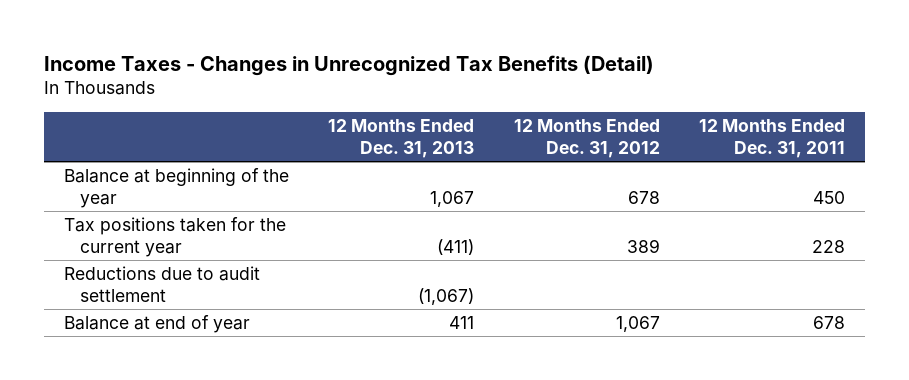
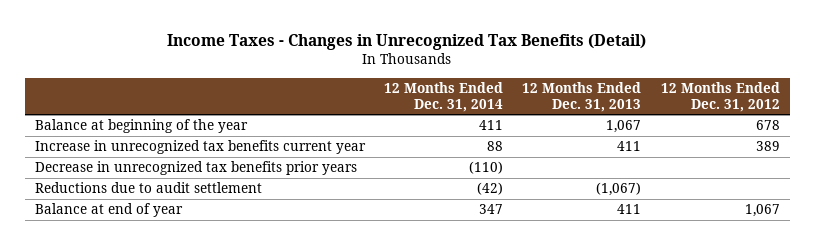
- | 12 Months Ended Dec. 31, 2013 | 12 Months Ended Dec. 31, 2012 | 12 Months Ended Dec. 31, 2011
+ | 12 Months Ended Dec. 31, 2014 | 12 Months Ended Dec. 31, 2013 | 12 Months Ended Dec. 31, 2012
- Tax positions taken for the current year | (411) | 389 | 228
+ Increase in unrecognized tax benefits current year | 88 | 411 | 389
+ Decrease in unrecognized tax benefits prior years | (110) | |

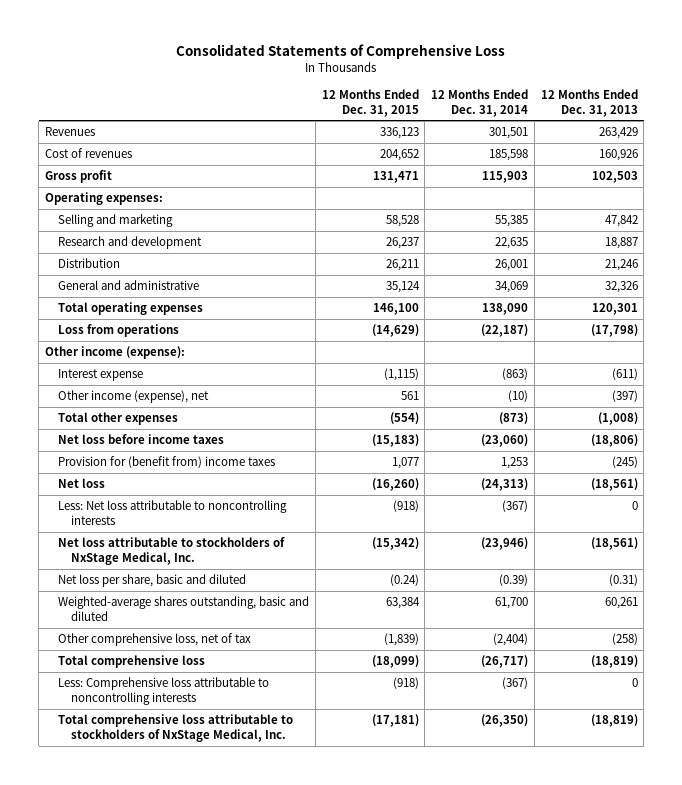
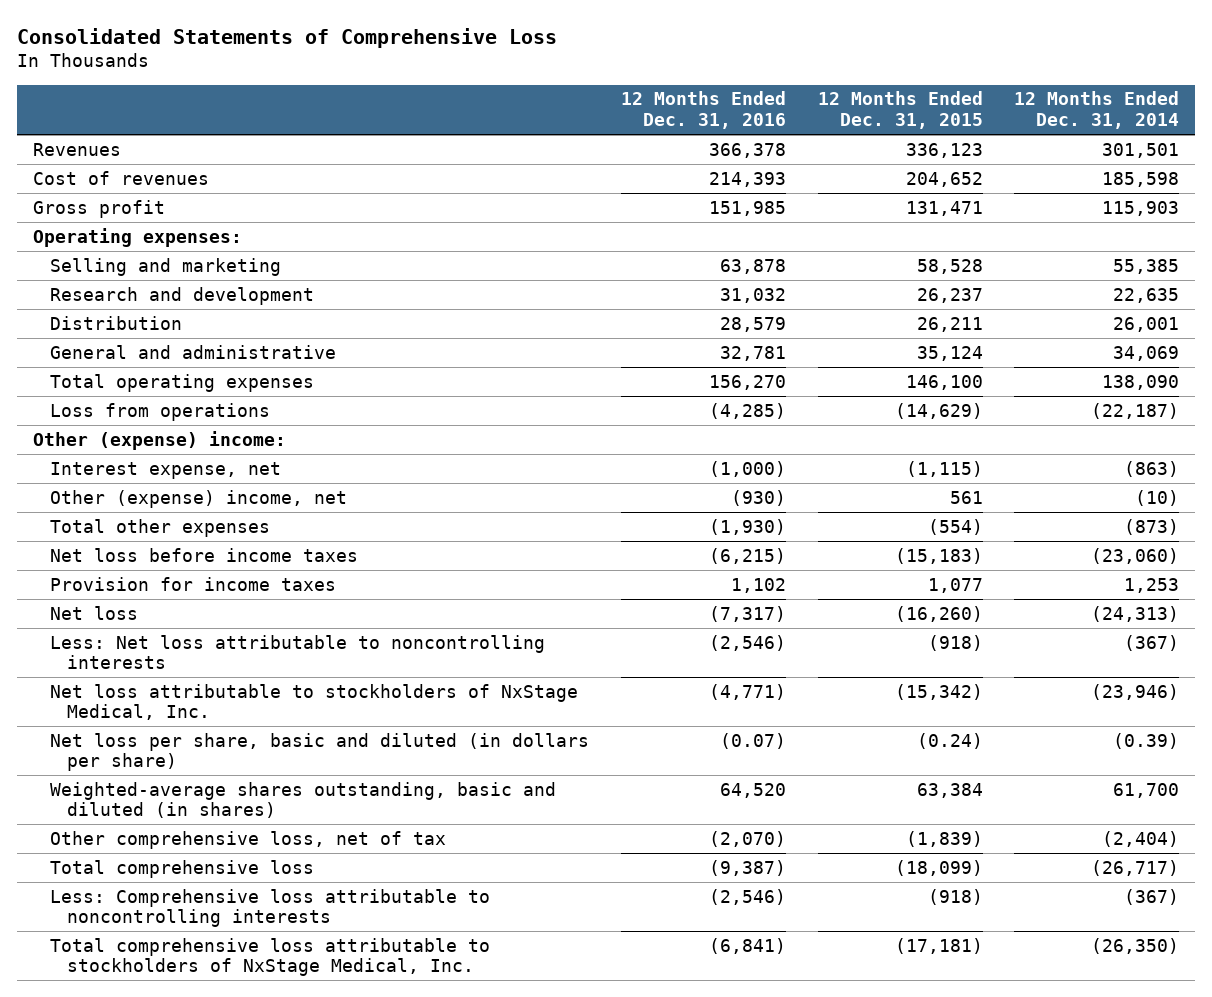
- | 12 Months Ended Dec. 31, 2015 | 12 Months Ended Dec. 31, 2014 | 12 Months Ended Dec. 31, 2013
+ | 12 Months Ended Dec. 31, 2016 | 12 Months Ended Dec. 31, 2015 | 12 Months Ended Dec. 31, 2014
- Other income (expense):
- Interest expense | (1,115) | (863) | (611)
- Other income (expense), net | 561 | (10) | (397)
+ Other (expense) income:
+ Interest expense, net | (1,000) | (1,115) | (863)
+ Other (expense) income, net | (930) | 561 | (10)
- Provision for (benefit from) income taxes | 1,077 | 1,253 | (245)
+ Provision for income taxes | 1,102 | 1,077 | 1,253
- Net loss per share, basic and diluted | (0.24) | (0.39) | (0.31)
- Weighted-average shares outstanding, basic and diluted | 63,384 | 61,700 | 60,261
+ Net loss per share, basic and diluted (in dollars per share) | (0.07) | (0.24) | (0.39)
+ Weighted-average shares outstanding, basic and diluted (in shares) | 64,520 | 63,384 | 61,700

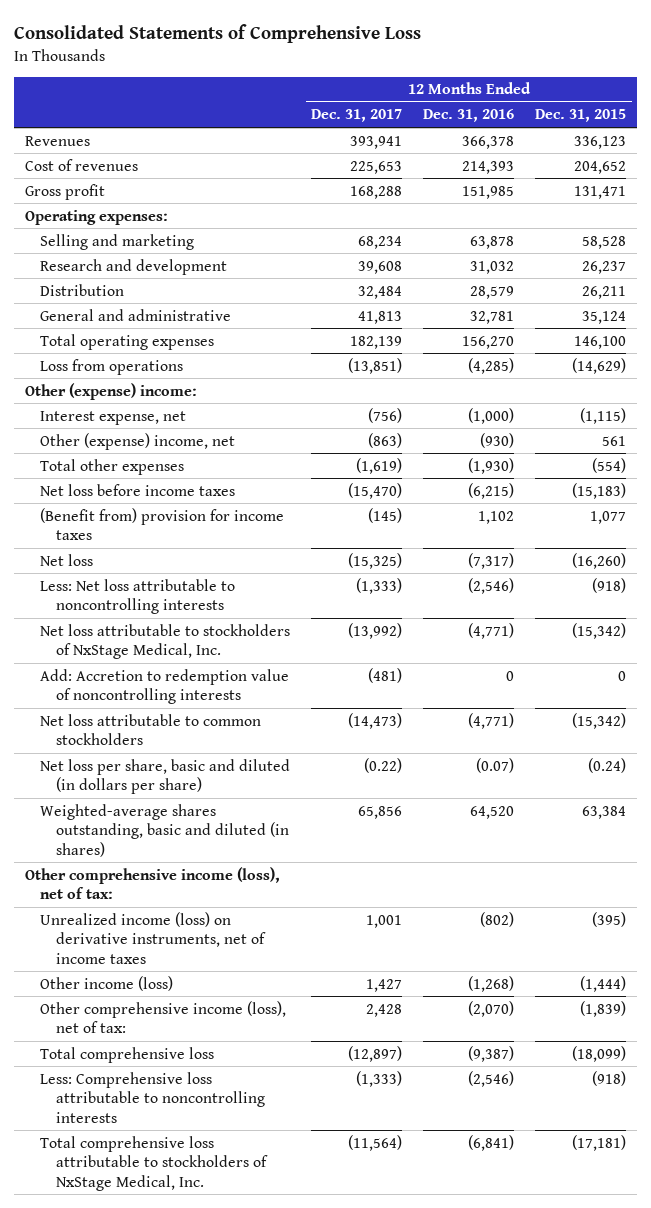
- | 12 Months Ended Dec. 31, 2016 | 12 Months Ended Dec. 31, 2015 | 12 Months Ended Dec. 31, 2014
+ | 12 Months Ended Dec. 31, 2017 | 12 Months Ended Dec. 31, 2016 | 12 Months Ended Dec. 31, 2015
- Provision for income taxes | 1,102 | 1,077 | 1,253
+ (Benefit from) provision for income taxes | (145) | 1,102 | 1,077
+ Add: Accretion to redemption value of noncontrolling interests | (481) | 0 | 0
+ Net loss attributable to common stockholders | (14,473) | (4,771) | (15,342)
- Other comprehensive loss, net of tax | (2,070) | (1,839) | (2,404)
+ Other comprehensive income (loss), net of tax:
+ Unrealized income (loss) on derivative instruments, net of income taxes | 1,001 | (802) | (395)
+ Other income (loss) | 1,427 | (1,268) | (1,444)
+ Other comprehensive income (loss), net of tax: | 2,428 | (2,070) | (1,839)

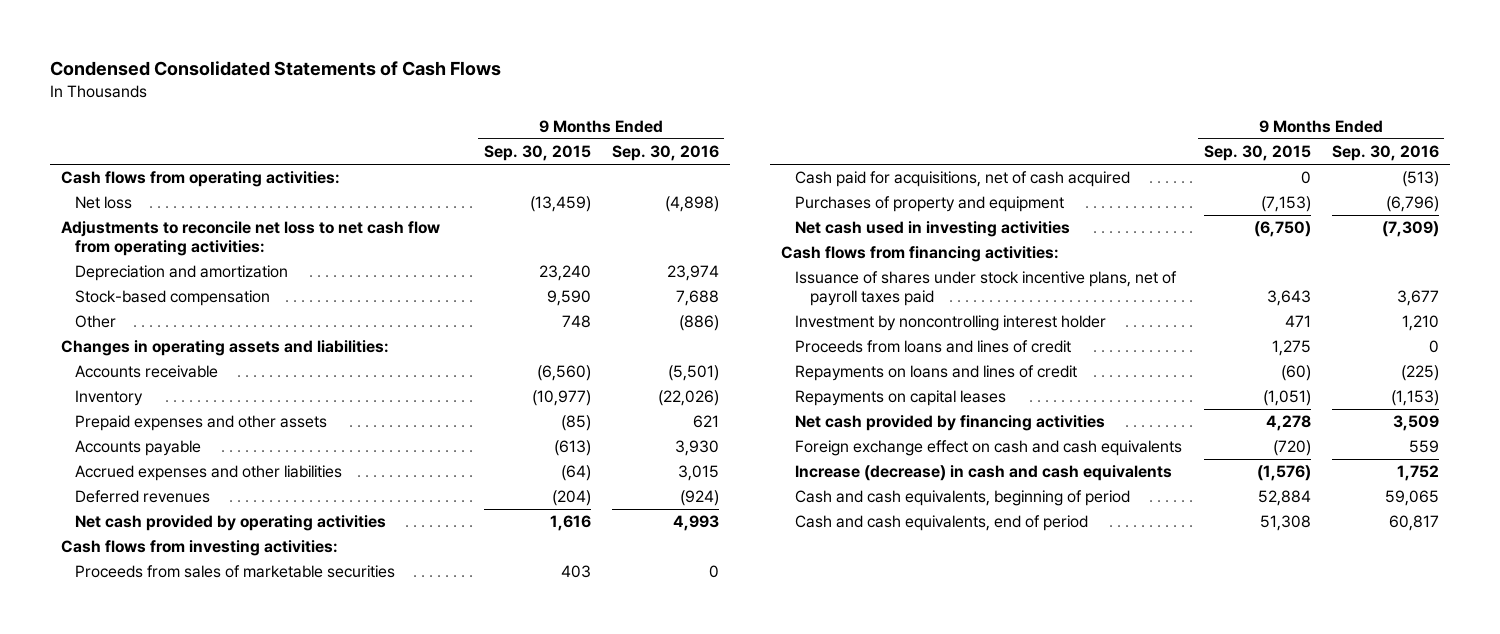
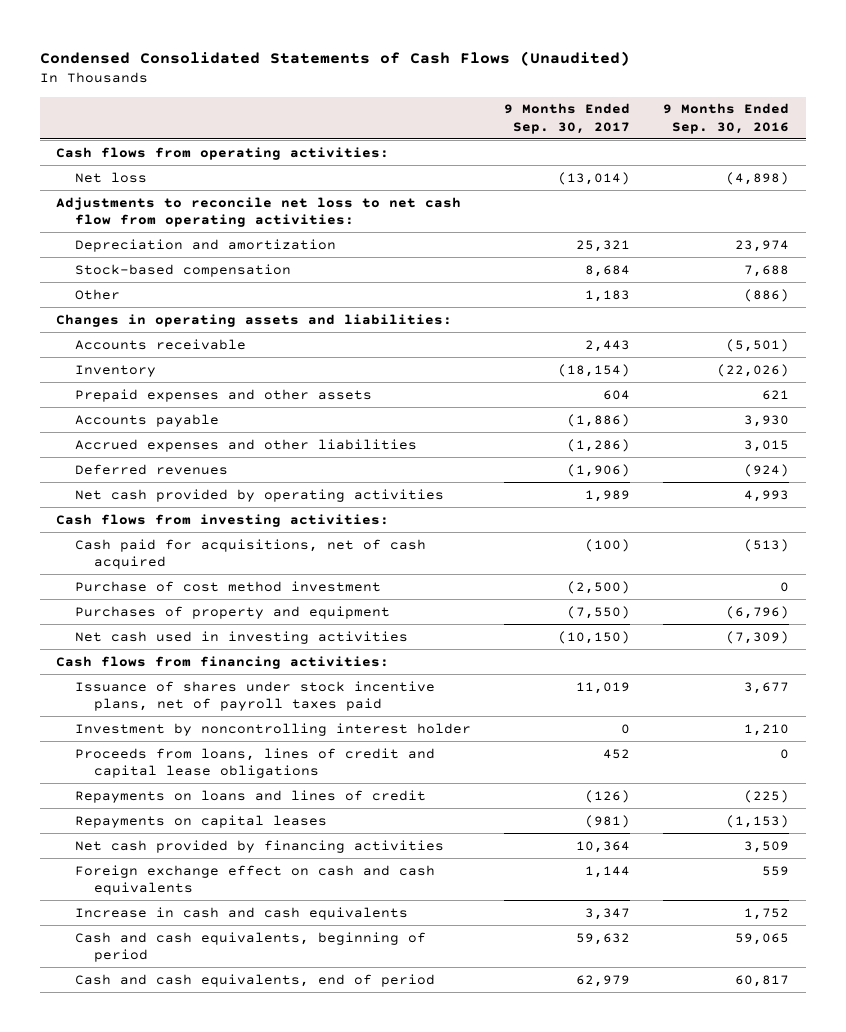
- Condensed Consolidated Statements of Cash Flows
+ Condensed Consolidated Statements of Cash Flows (Unaudited)
- | 9 Months Ended Sep. 30, 2015 | 9 Months Ended Sep. 30, 2016
+ | 9 Months Ended Sep. 30, 2017 | 9 Months Ended Sep. 30, 2016
- Proceeds from sales of marketable securities | 403 | 0
+ Purchase of cost method investment | (2,500) | 0
- Proceeds from loans and lines of credit | 1,275 | 0
+ Proceeds from loans, lines of credit and capital lease obligations | 452 | 0
- Increase (decrease) in cash and cash equivalents | (1,576) | 1,752
+ Increase in cash and cash equivalents | 3,347 | 1,752

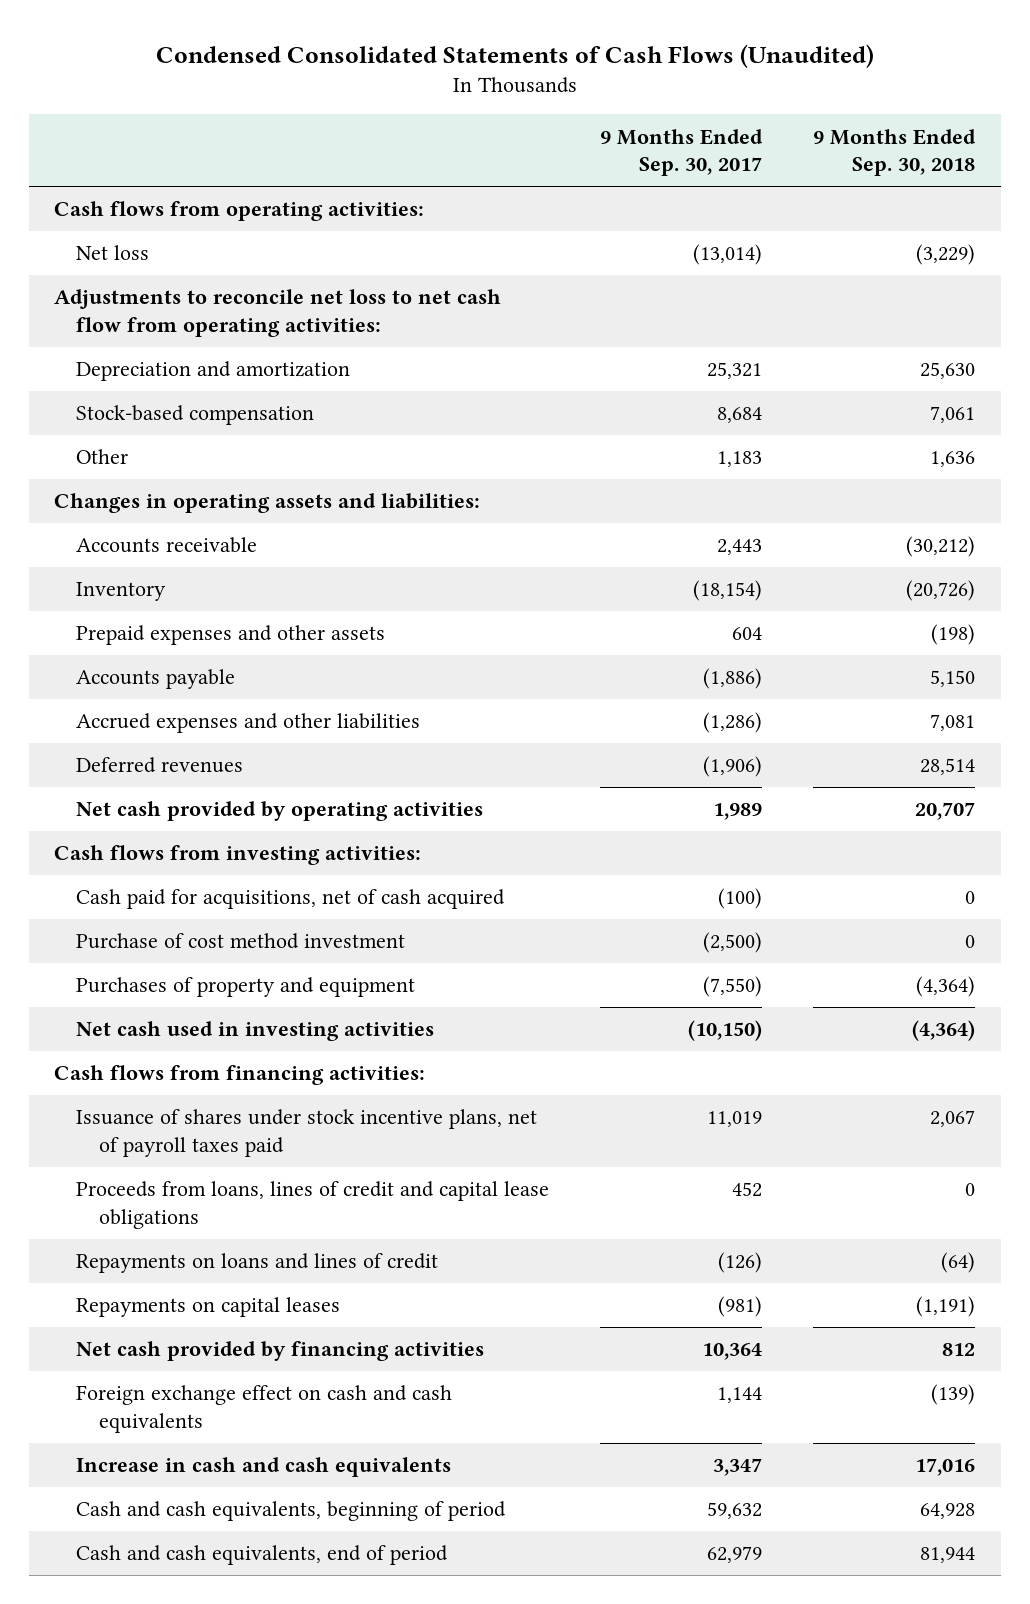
- | 9 Months Ended Sep. 30, 2017 | 9 Months Ended Sep. 30, 2016
+ | 9 Months Ended Sep. 30, 2017 | 9 Months Ended Sep. 30, 2018
- Investment by noncontrolling interest holder | 0 | 1,210

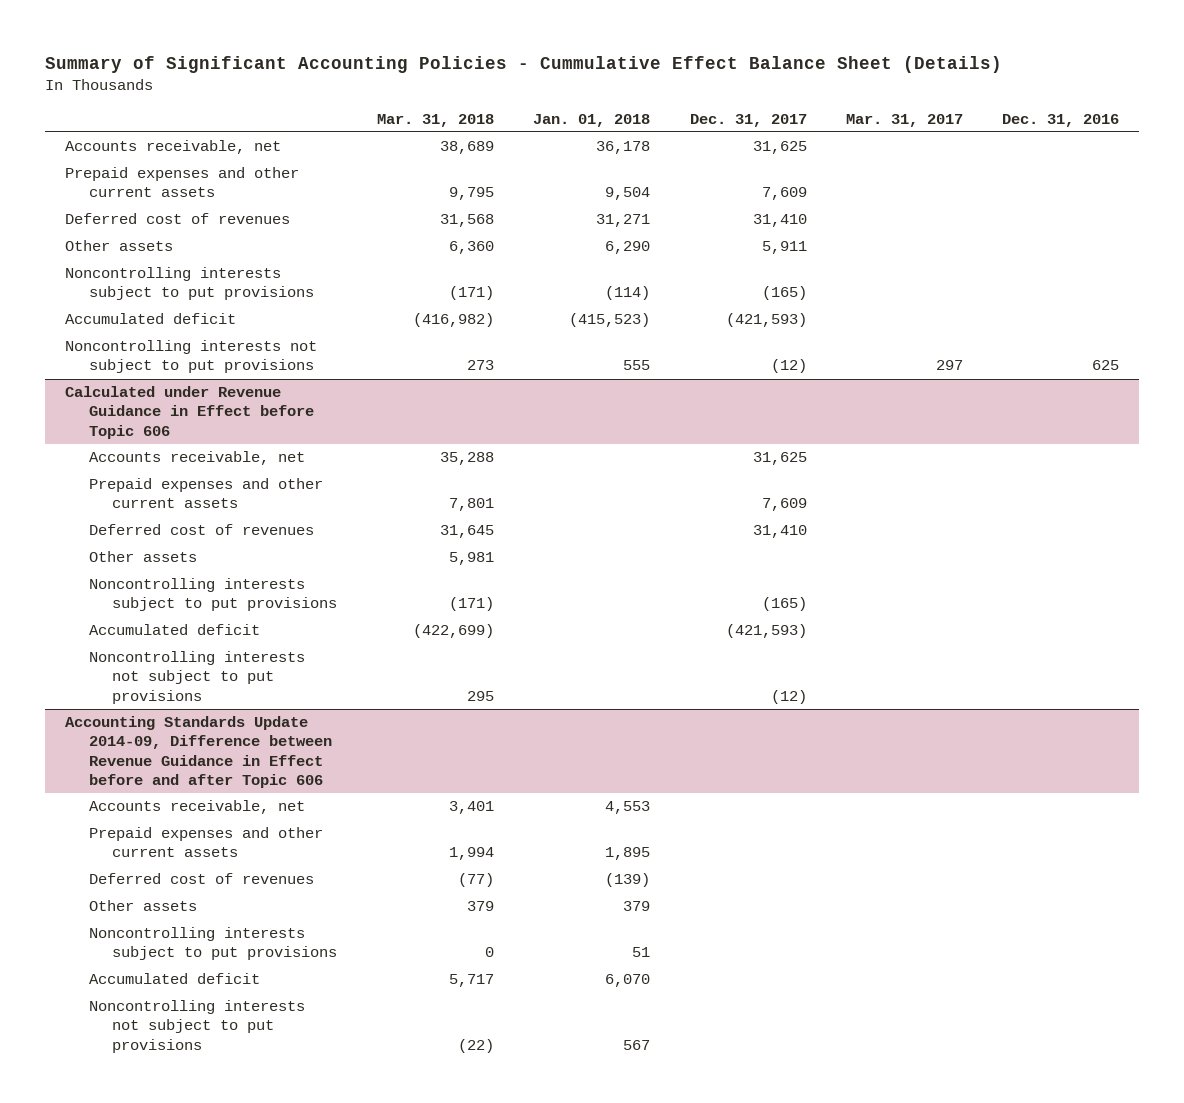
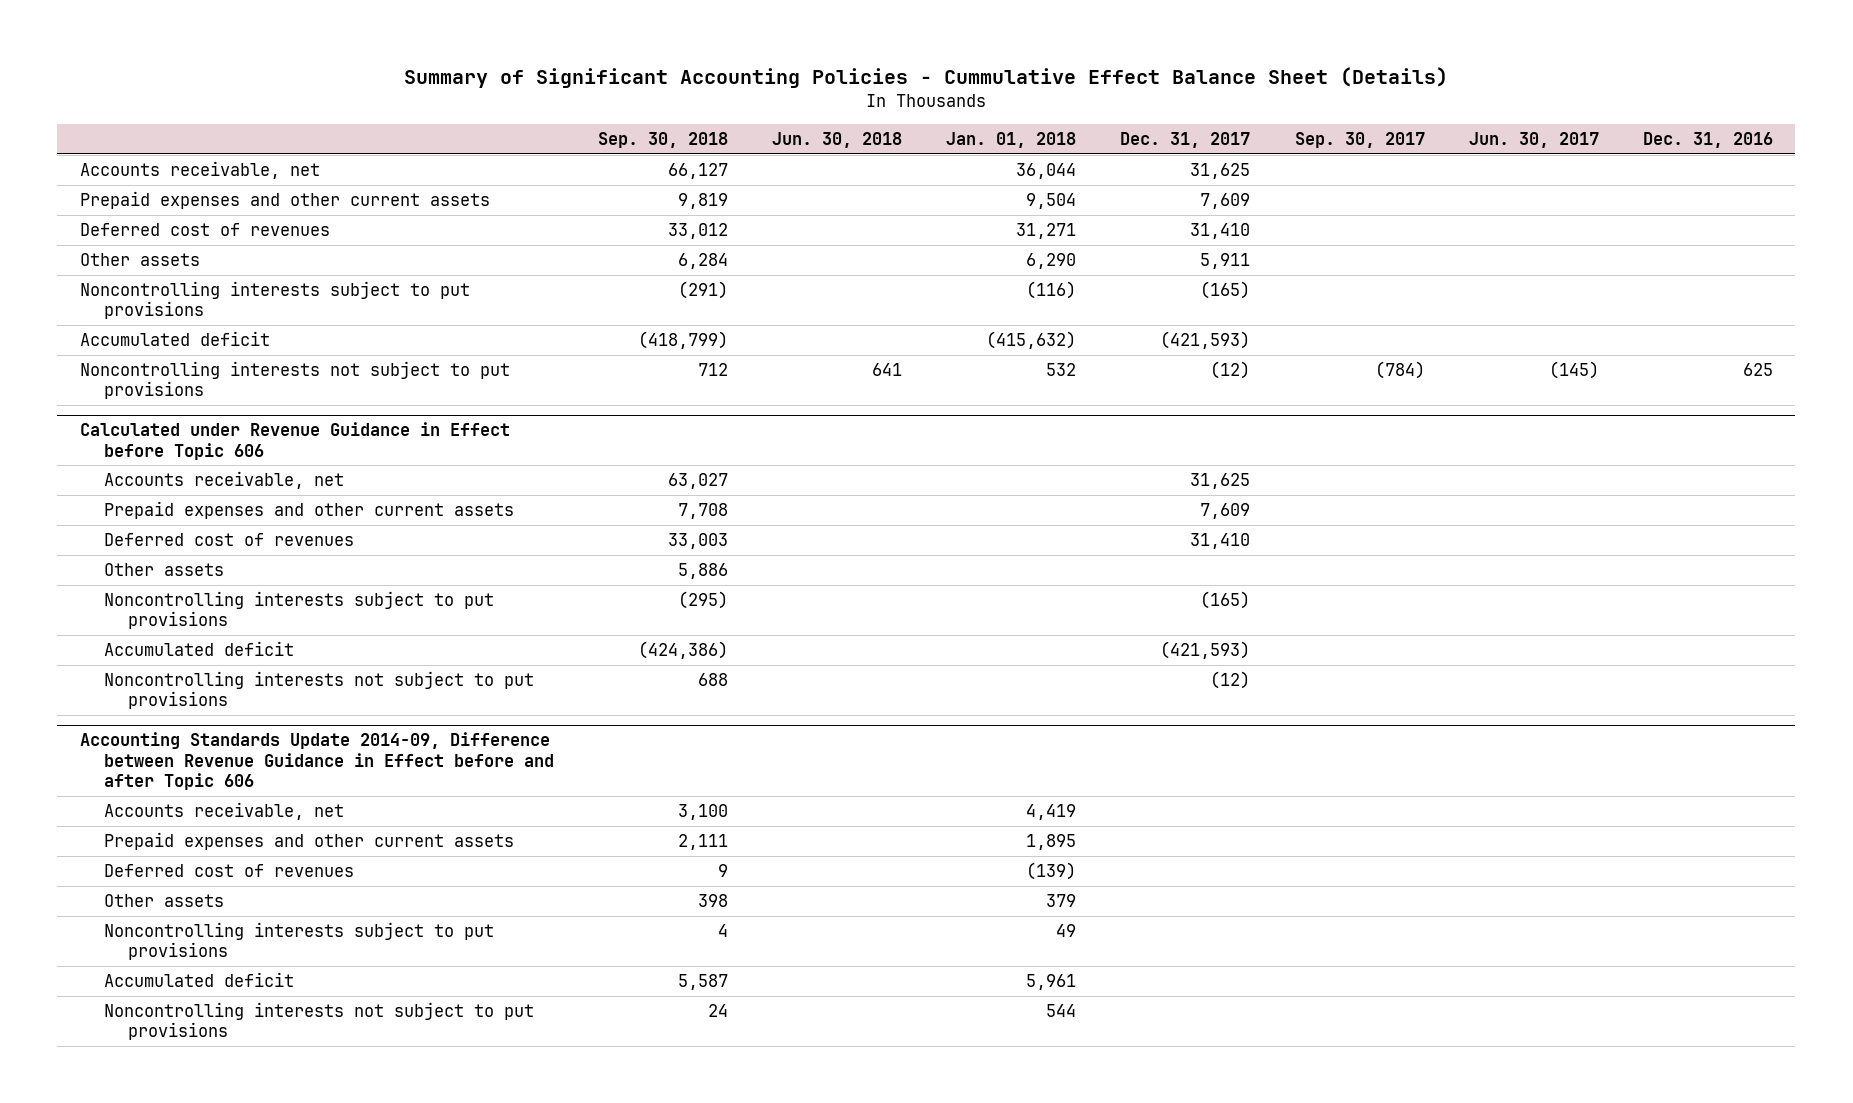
- | Mar. 31, 2018 | Jan. 01, 2018 | Dec. 31, 2017 | Mar. 31, 2017 | Dec. 31, 2016
+ | Sep. 30, 2018 | Jun. 30, 2018 | Jan. 01, 2018 | Dec. 31, 2017 | Sep. 30, 2017 | Jun. 30, 2017 | Dec. 31, 2016
- Accounts receivable, net | 38,689 | 36,178 | 31,625 | |
+ Accounts receivable, net | 66,127 | | 36,044 | 31,625 | | |
- Noncontrolling interests subject to put provisions | (171) | (114) | (165) | |
- Accumulated deficit | (416,982) | (415,523) | (421,593) | |
- Noncontrolling interests not subject to put provisions | 273 | 555 | (12) | 297 | 625
+ Noncontrolling interests subject to put provisions | (291) | | (116) | (165) | | |
+ Accumulated deficit | (418,799) | | (415,632) | (421,593) | | |
+ Noncontrolling interests not subject to put provisions | 712 | 641 | 532 | (12) | (784) | (145) | 625
@ Accounting Standards Update 2014-09, Difference between Revenue Guidance in Effect before and after Topic 606
- Accounts receivable, net | 3,401 | 4,553 | | |
+ Accounts receivable, net | 3,100 | | 4,419 | | | |
- Noncontrolling interests subject to put provisions | 0 | 51 | | |
- Accumulated deficit | 5,717 | 6,070 | | |
- Noncontrolling interests not subject to put provisions | (22) | 567 | | |
+ Noncontrolling interests subject to put provisions | 4 | | 49 | | | |
+ Accumulated deficit | 5,587 | | 5,961 | | | |
+ Noncontrolling interests not subject to put provisions | 24 | | 544 | | | |

